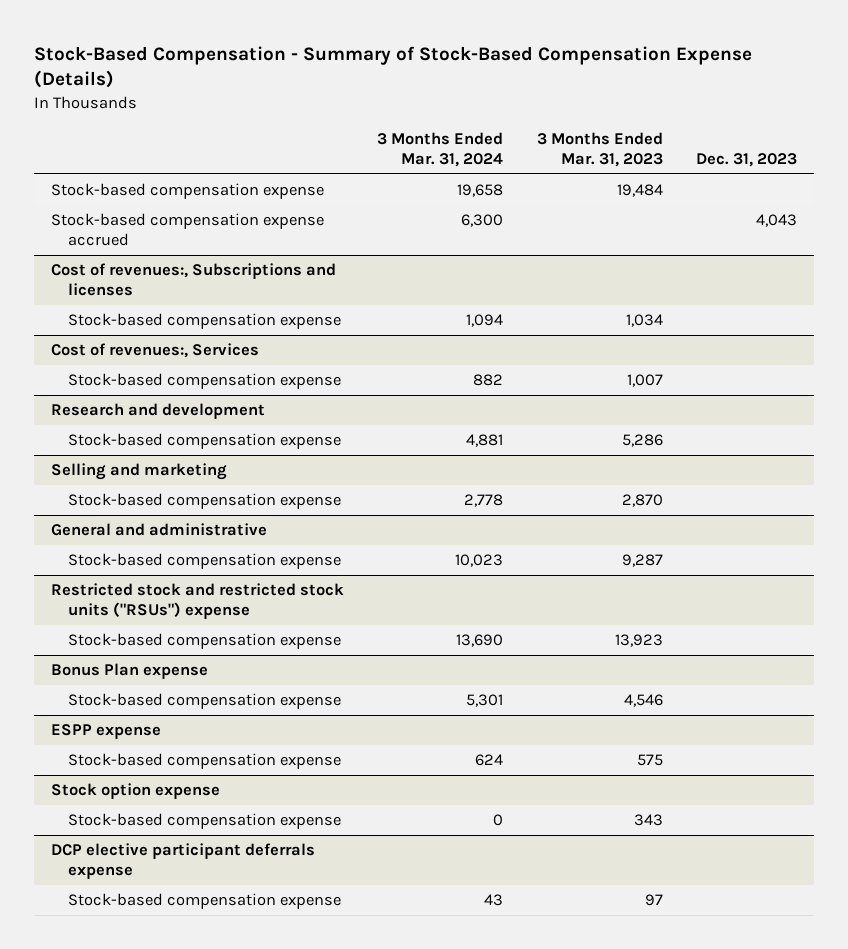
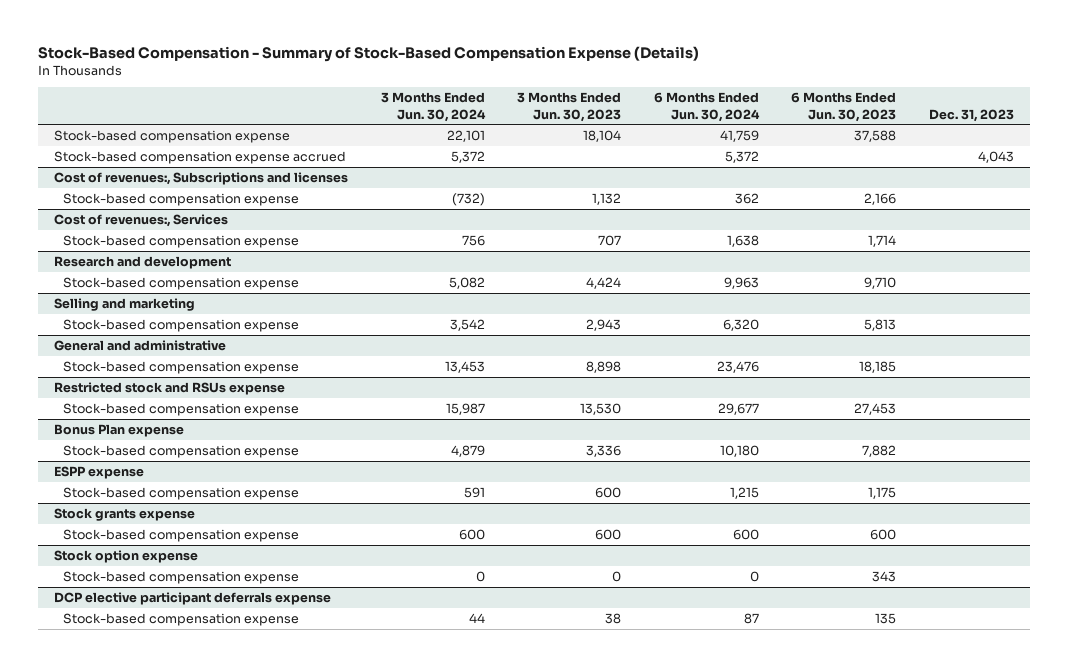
- | 3 Months Ended Mar. 31, 2024 | 3 Months Ended Mar. 31, 2023 | Dec. 31, 2023
+ | 3 Months Ended Jun. 30, 2024 | 3 Months Ended Jun. 30, 2023 | 6 Months Ended Jun. 30, 2024 | 6 Months Ended Jun. 30, 2023 | Dec. 31, 2023
- Restricted stock and restricted stock units ("RSUs") expense
+ Restricted stock and RSUs expense
+ Stock grants expense
+ Stock-based compensation expense | 600 | 600 | 600 | 600 |

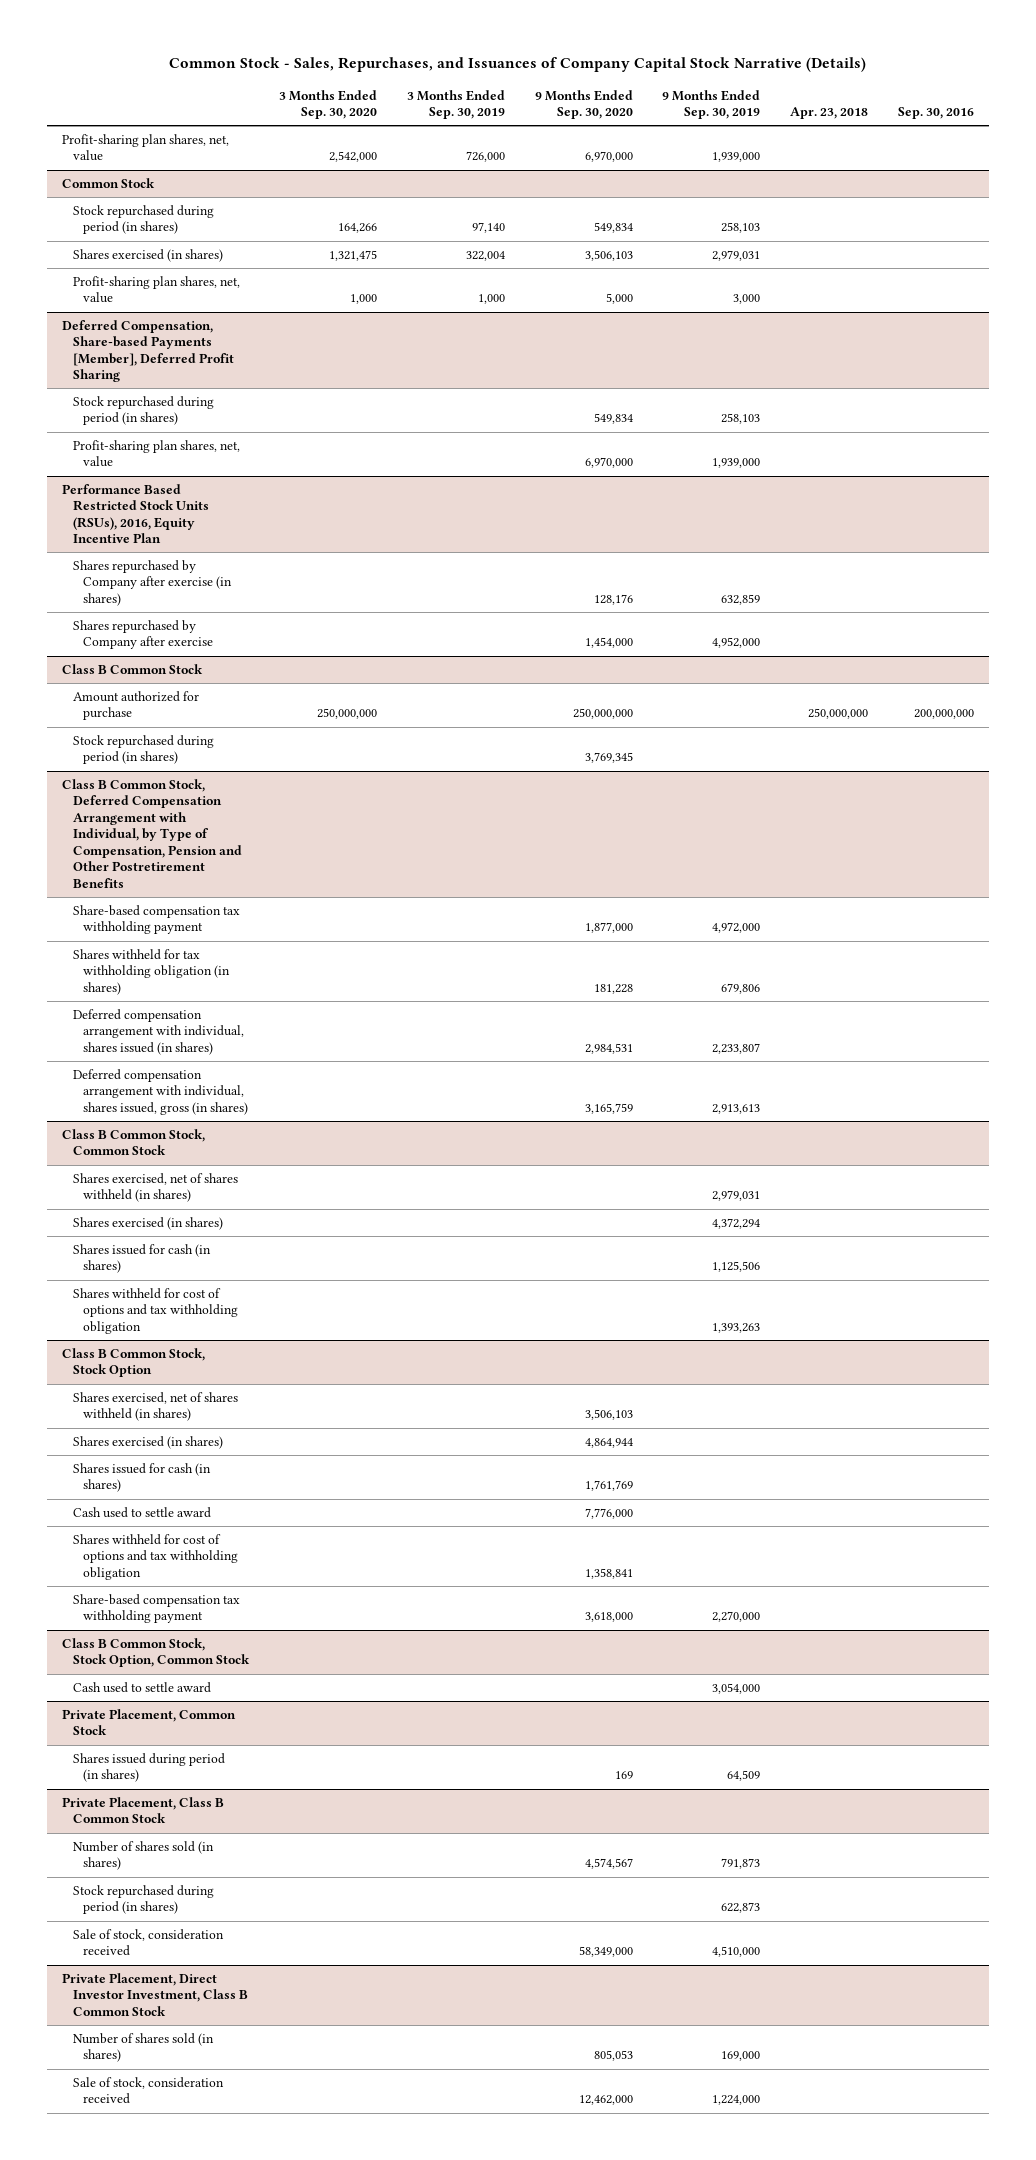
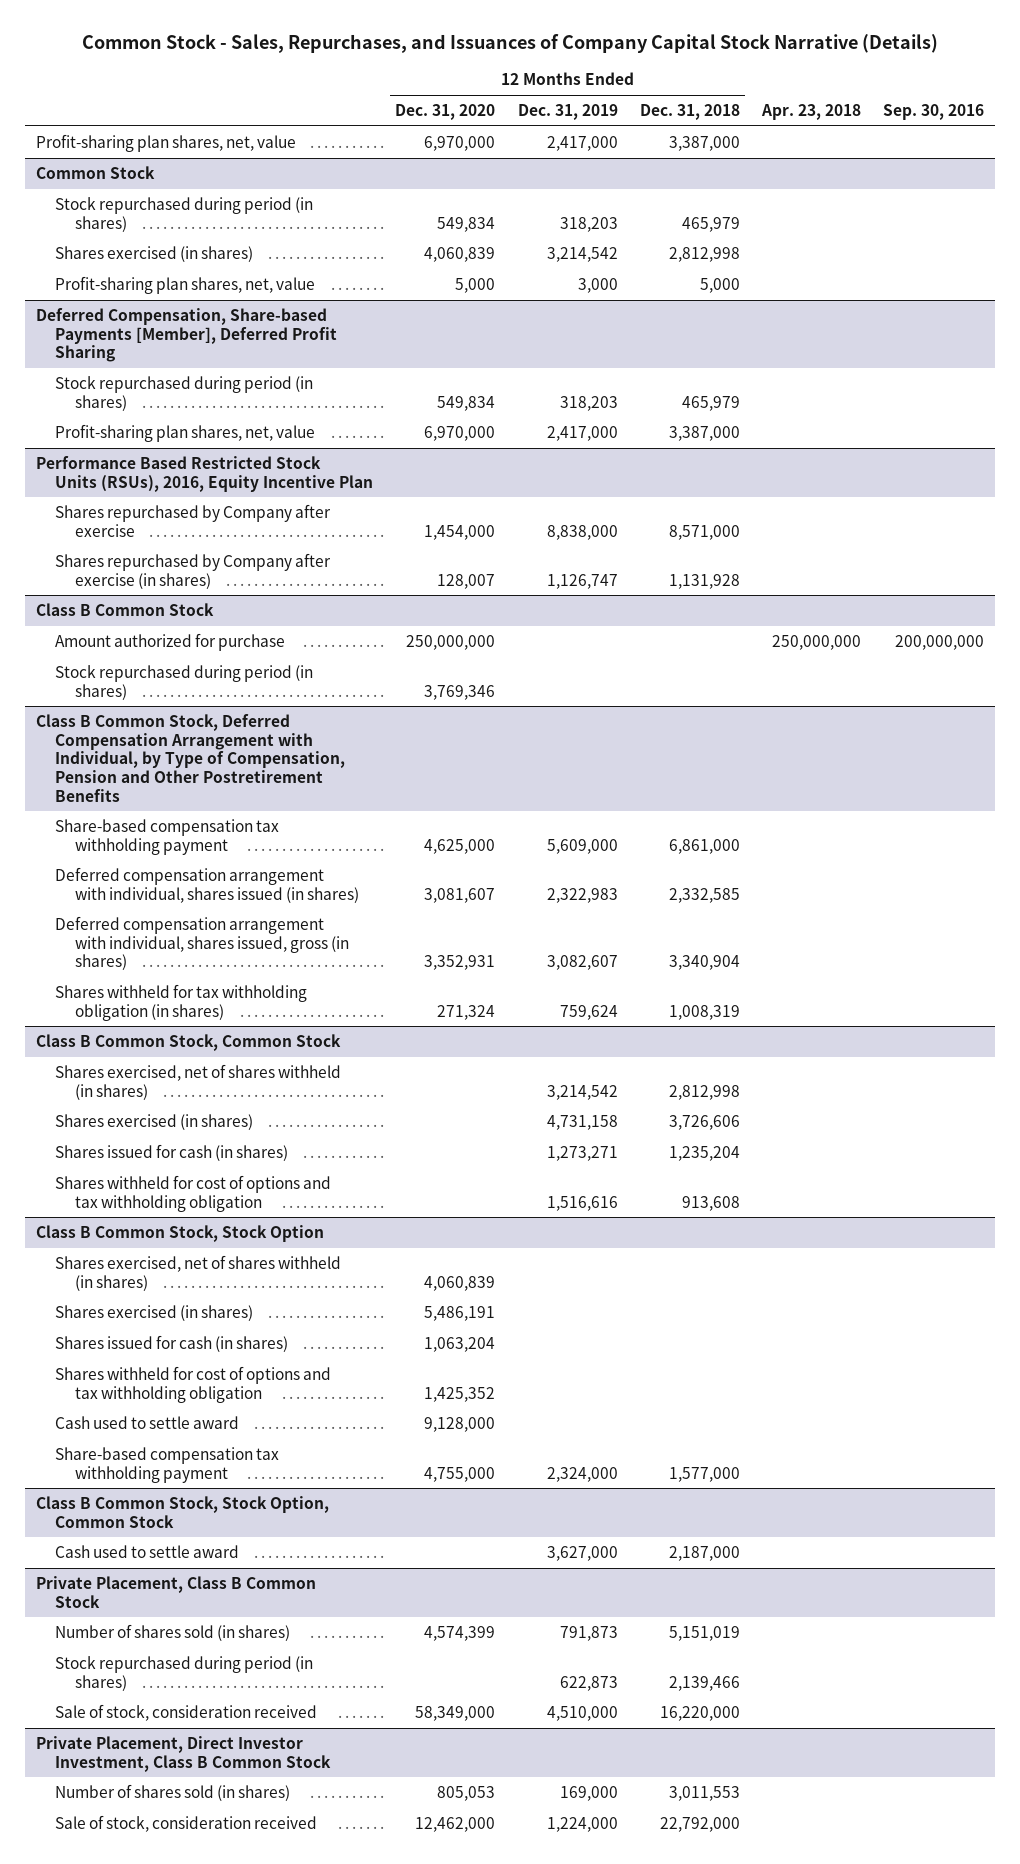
- | 3 Months Ended Sep. 30, 2020 | 3 Months Ended Sep. 30, 2019 | 9 Months Ended Sep. 30, 2020 | 9 Months Ended Sep. 30, 2019 | Apr. 23, 2018 | Sep. 30, 2016
+ | 12 Months Ended Dec. 31, 2020 | 12 Months Ended Dec. 31, 2019 | 12 Months Ended Dec. 31, 2018 | Apr. 23, 2018 | Sep. 30, 2016
@ Performance Based Restricted Stock Units (RSUs), 2016, Equity Incentive Plan
moved down: Shares repurchased by Company after exercise (in shares) | 128,007 | 1,126,747 | 1,131,928 | |
@ Class B Common Stock, Deferred Compensation Arrangement with Individual, by Type of Compensation, Pension and Other Postretirement Benefits
moved down: Shares withheld for tax withholding obligation (in shares) | 271,324 | 759,624 | 1,008,319 | |
@ Class B Common Stock, Stock Option
moved down: Cash used to settle award | 9,128,000 | | | |
- Private Placement, Common Stock
- Shares issued during period (in shares) | | | 169 | 64,509 | |

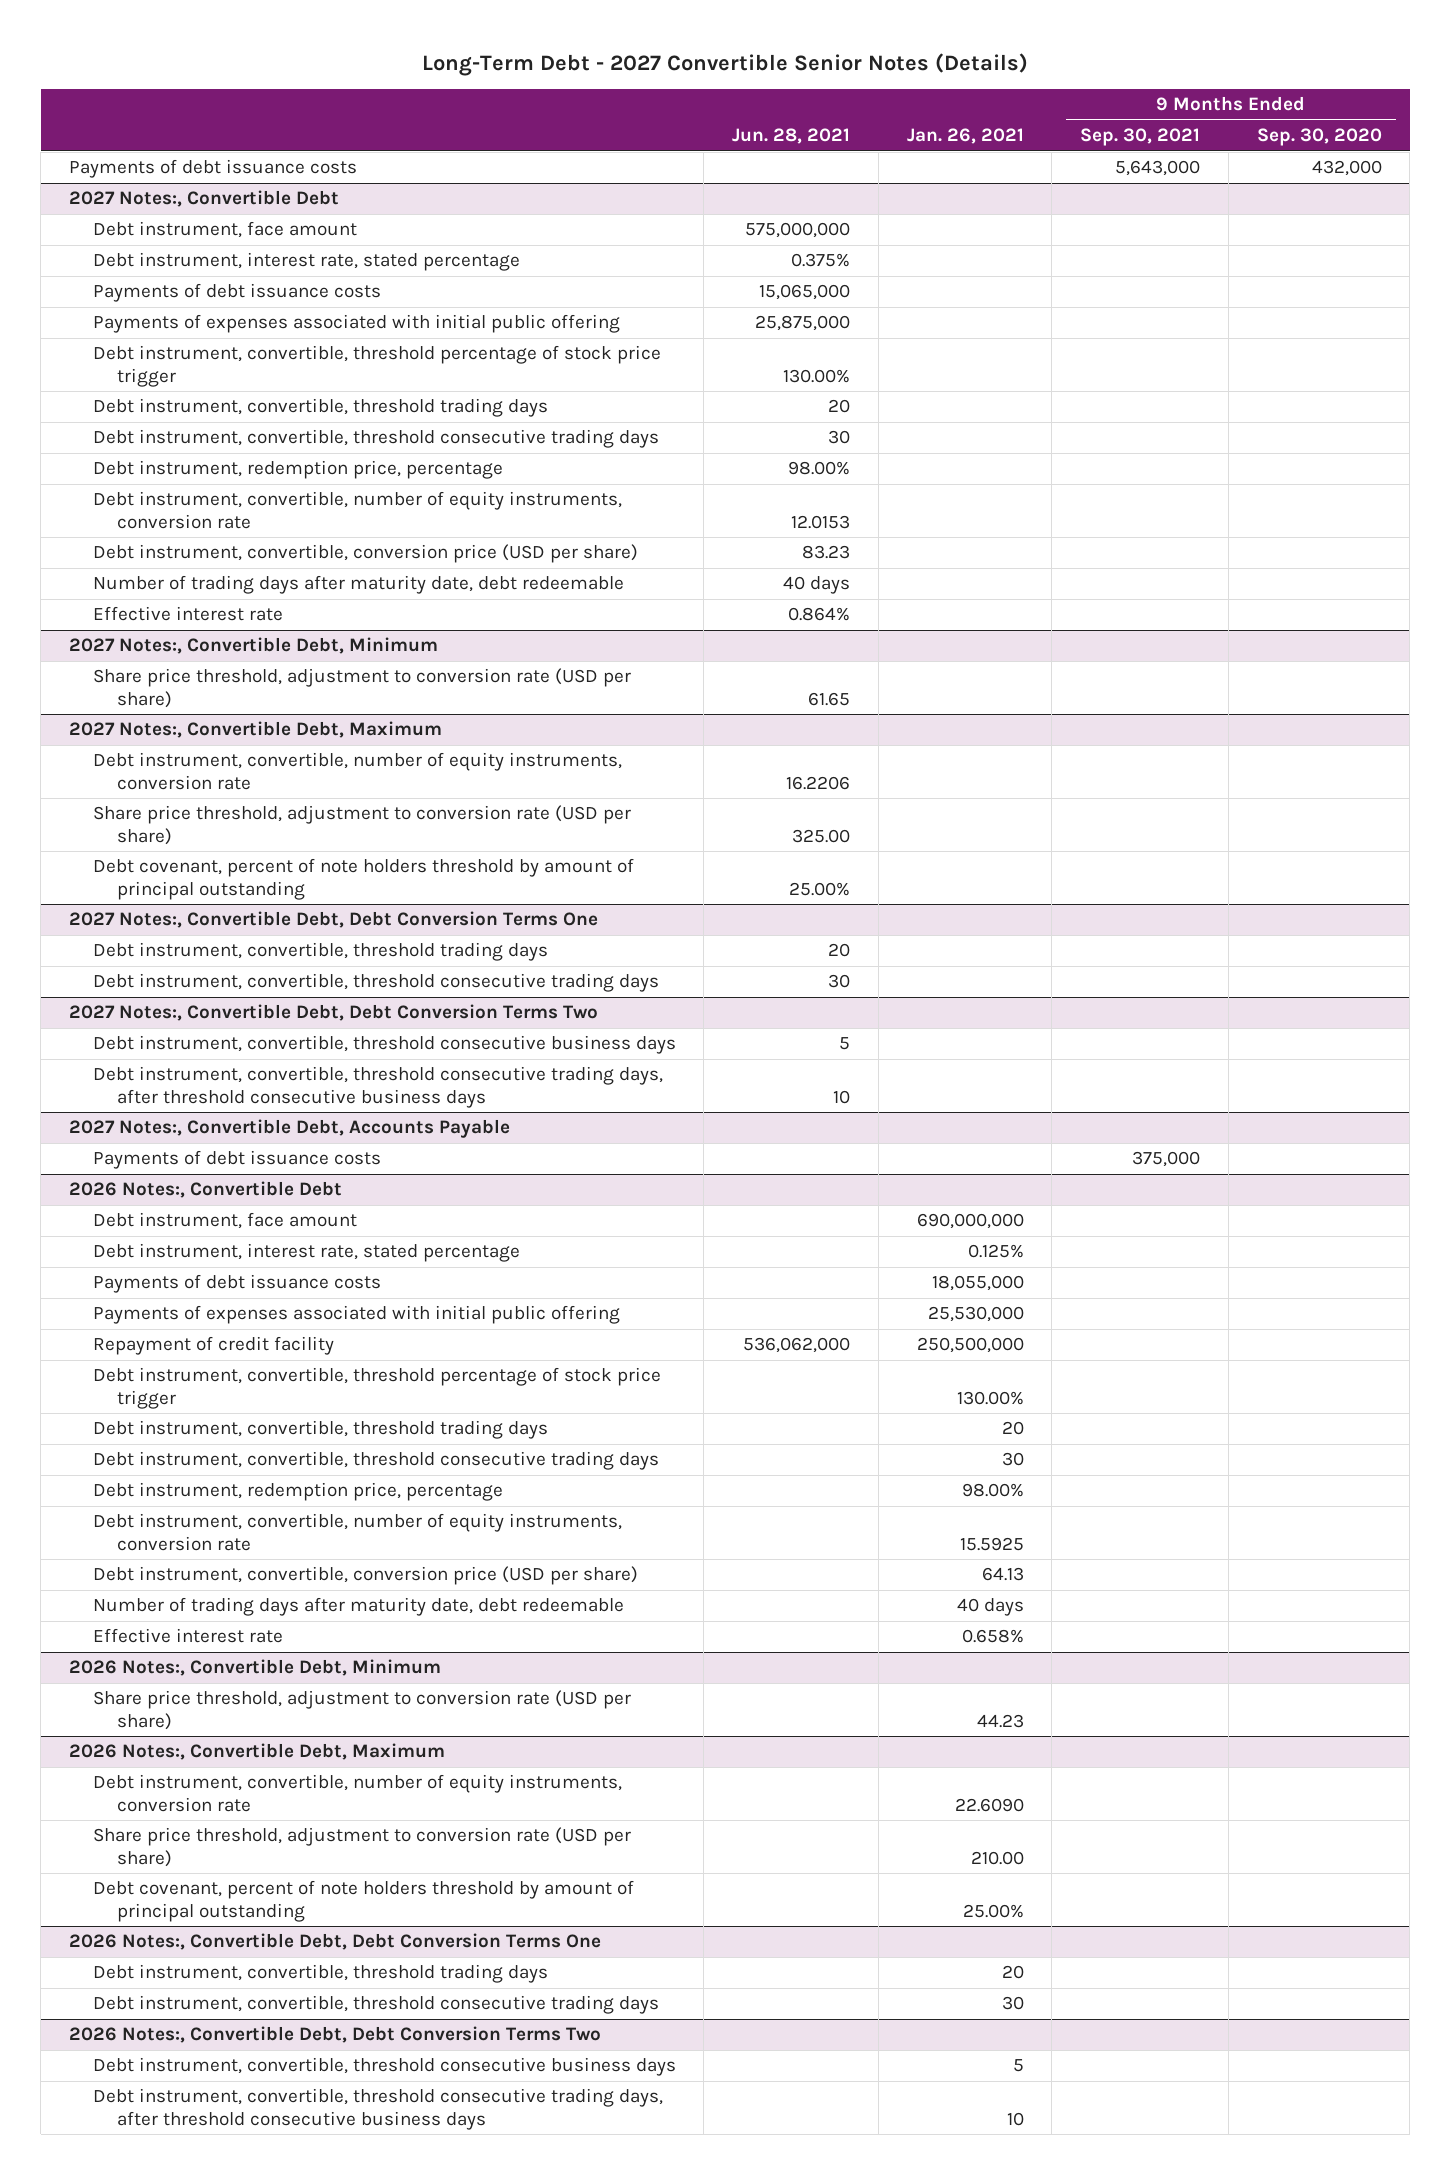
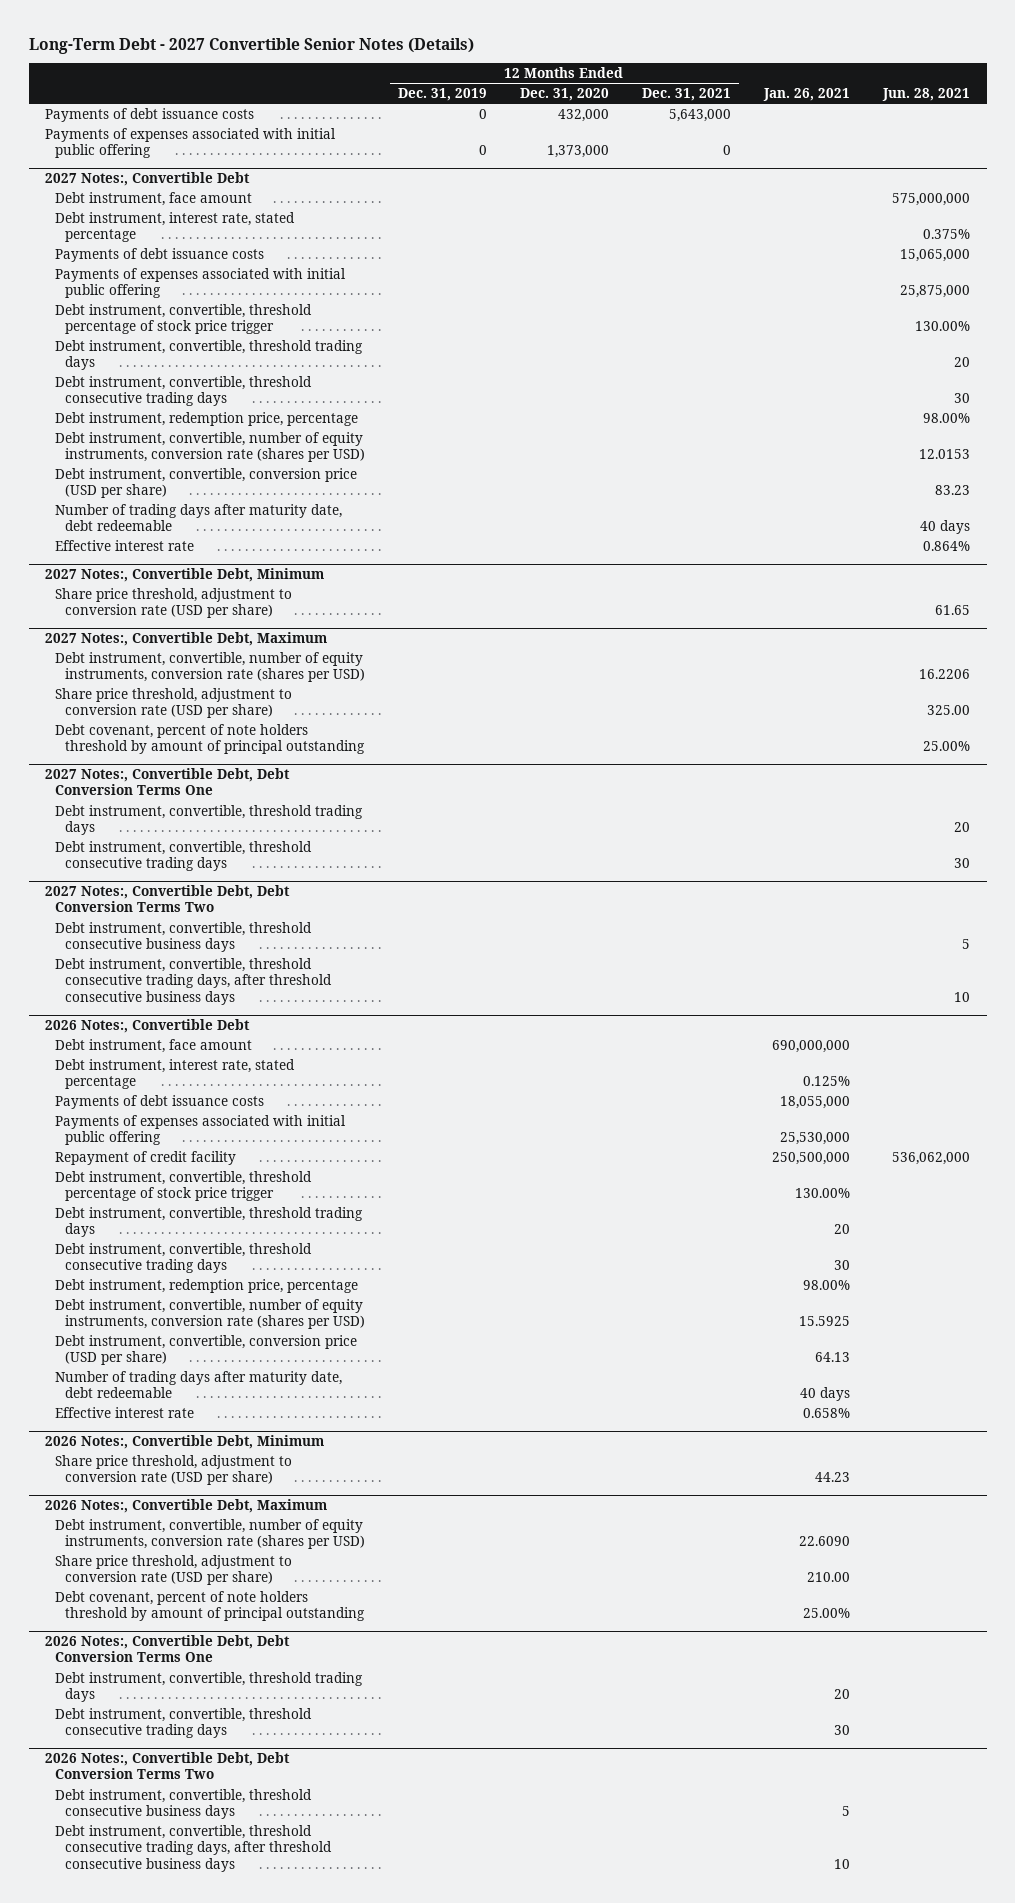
- | Jun. 28, 2021 | Jan. 26, 2021 | 9 Months Ended Sep. 30, 2021 | 9 Months Ended Sep. 30, 2020
+ | 12 Months Ended Dec. 31, 2019 | 12 Months Ended Dec. 31, 2020 | 12 Months Ended Dec. 31, 2021 | Jan. 26, 2021 | Jun. 28, 2021
+ Payments of expenses associated with initial public offering | 0 | 1,373,000 | 0 | |
@ 2027 Notes:, Convertible Debt
- Debt instrument, convertible, number of equity instruments, conversion rate | 12.0153 | | |
+ Debt instrument, convertible, number of equity instruments, conversion rate (shares per USD) | | | | | 12.0153
@ 2027 Notes:, Convertible Debt, Maximum
- Debt instrument, convertible, number of equity instruments, conversion rate | 16.2206 | | |
+ Debt instrument, convertible, number of equity instruments, conversion rate (shares per USD) | | | | | 16.2206
- 2027 Notes:, Convertible Debt, Accounts Payable
- Payments of debt issuance costs | | | 375,000 |
@ 2026 Notes:, Convertible Debt
- Debt instrument, convertible, number of equity instruments, conversion rate | | 15.5925 | |
+ Debt instrument, convertible, number of equity instruments, conversion rate (shares per USD) | | | | 15.5925 |
@ 2026 Notes:, Convertible Debt, Maximum
- Debt instrument, convertible, number of equity instruments, conversion rate | | 22.6090 | |
+ Debt instrument, convertible, number of equity instruments, conversion rate (shares per USD) | | | | 22.6090 |

